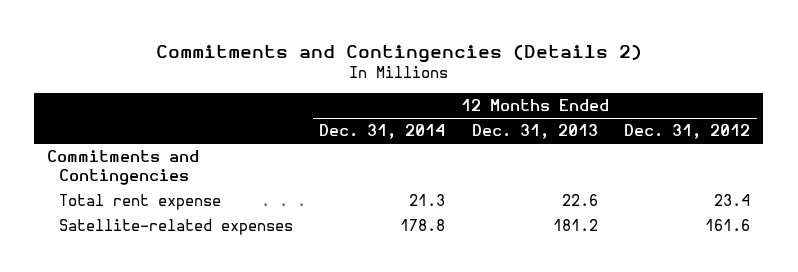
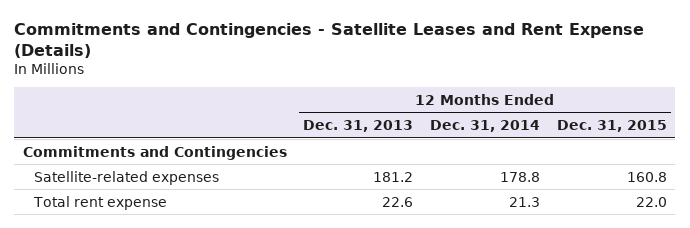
- Commitments and Contingencies (Details 2)
+ Commitments and Contingencies - Satellite Leases and Rent Expense (Details)
- | 12 Months Ended Dec. 31, 2014 | 12 Months Ended Dec. 31, 2013 | 12 Months Ended Dec. 31, 2012
+ | 12 Months Ended Dec. 31, 2013 | 12 Months Ended Dec. 31, 2014 | 12 Months Ended Dec. 31, 2015
moved down: Total rent expense | 22.6 | 21.3 | 22.0

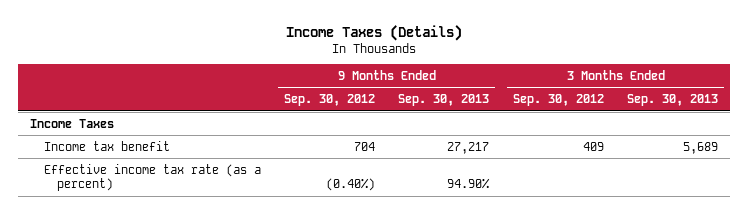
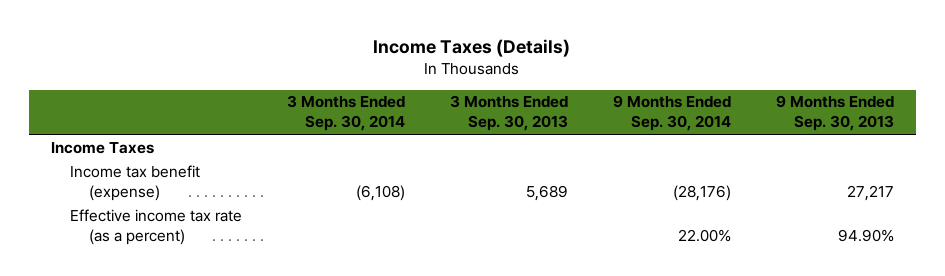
- | 9 Months Ended Sep. 30, 2012 | 9 Months Ended Sep. 30, 2013 | 3 Months Ended Sep. 30, 2012 | 3 Months Ended Sep. 30, 2013
+ | 3 Months Ended Sep. 30, 2014 | 3 Months Ended Sep. 30, 2013 | 9 Months Ended Sep. 30, 2014 | 9 Months Ended Sep. 30, 2013
- Income tax benefit | 704 | 27,217 | 409 | 5,689
+ Income tax benefit (expense) | (6,108) | 5,689 | (28,176) | 27,217

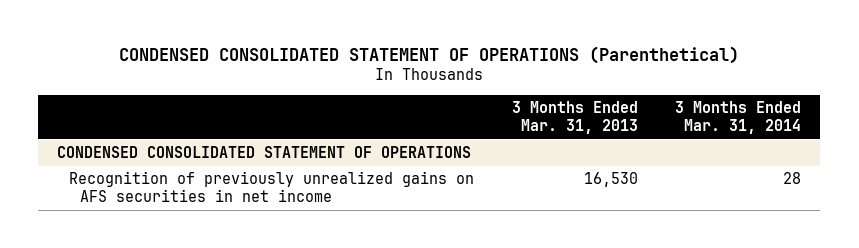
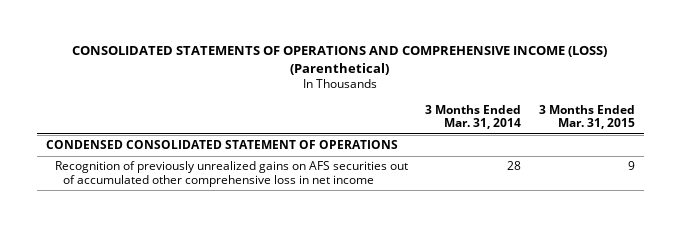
- CONDENSED CONSOLIDATED STATEMENT OF OPERATIONS (Parenthetical)
+ CONSOLIDATED STATEMENTS OF OPERATIONS AND COMPREHENSIVE INCOME (LOSS) (Parenthetical)
- | 3 Months Ended Mar. 31, 2013 | 3 Months Ended Mar. 31, 2014
+ | 3 Months Ended Mar. 31, 2014 | 3 Months Ended Mar. 31, 2015
- Recognition of previously unrealized gains on AFS securities in net income | 16,530 | 28
+ Recognition of previously unrealized gains on AFS securities out of accumulated other comprehensive loss in net income | 28 | 9

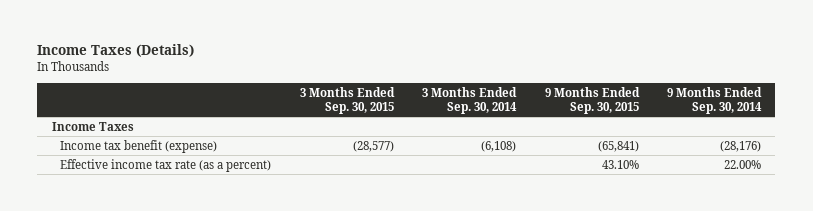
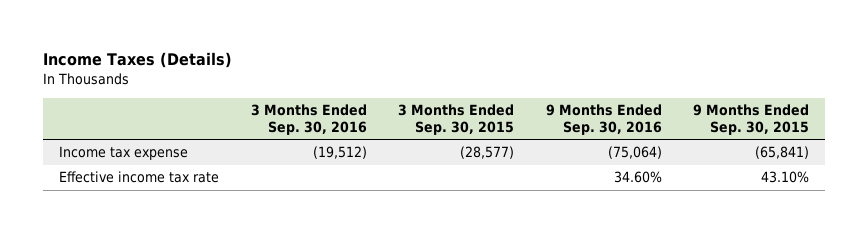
- | 3 Months Ended Sep. 30, 2015 | 3 Months Ended Sep. 30, 2014 | 9 Months Ended Sep. 30, 2015 | 9 Months Ended Sep. 30, 2014
+ | 3 Months Ended Sep. 30, 2016 | 3 Months Ended Sep. 30, 2015 | 9 Months Ended Sep. 30, 2016 | 9 Months Ended Sep. 30, 2015
- Income Taxes
- Income tax benefit (expense) | (28,577) | (6,108) | (65,841) | (28,176)
- Effective income tax rate (as a percent) | | | 43.10% | 22.00%
+ Income tax expense | (19,512) | (28,577) | (75,064) | (65,841)
+ Effective income tax rate | | | 34.60% | 43.10%

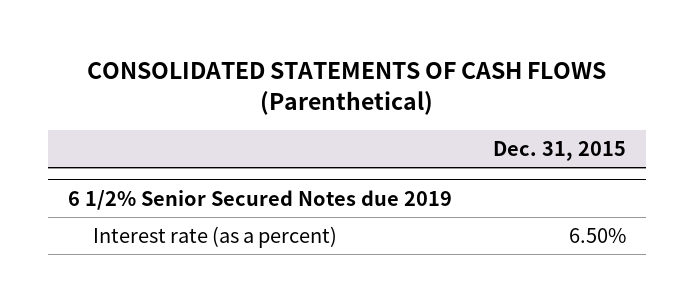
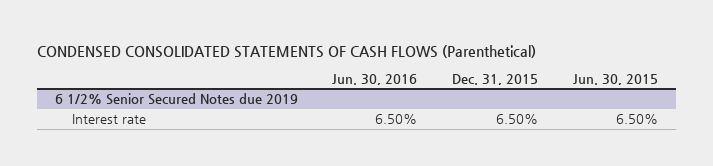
- CONSOLIDATED STATEMENTS OF CASH FLOWS (Parenthetical)
+ CONDENSED CONSOLIDATED STATEMENTS OF CASH FLOWS (Parenthetical)
- | Dec. 31, 2015
+ | Jun. 30, 2016 | Dec. 31, 2015 | Jun. 30, 2015
@ 6 1/2% Senior Secured Notes due 2019
- Interest rate (as a percent) | 6.50%
+ Interest rate | 6.50% | 6.50% | 6.50%

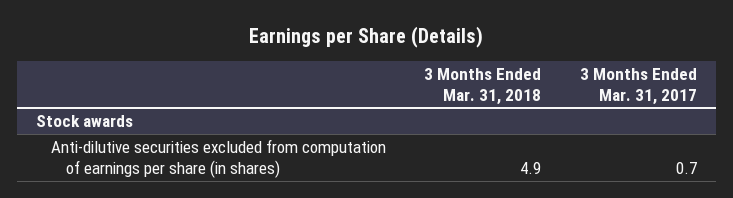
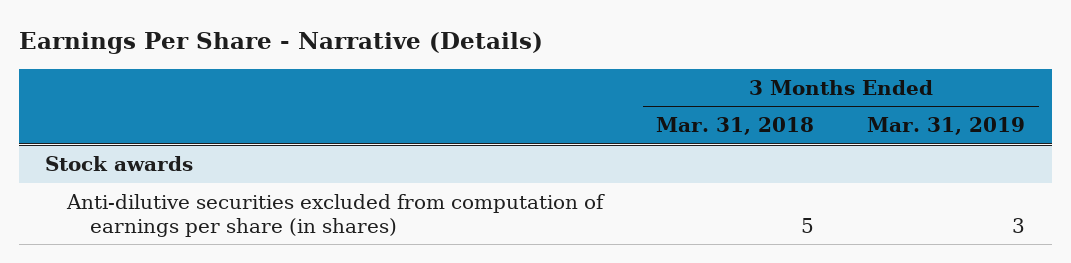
- Earnings per Share (Details)
+ Earnings Per Share - Narrative (Details)
- | 3 Months Ended Mar. 31, 2018 | 3 Months Ended Mar. 31, 2017
+ | 3 Months Ended Mar. 31, 2018 | 3 Months Ended Mar. 31, 2019
@ Stock awards
- Anti-dilutive securities excluded from computation of earnings per share (in shares) | 4.9 | 0.7
+ Anti-dilutive securities excluded from computation of earnings per share (in shares) | 5 | 3

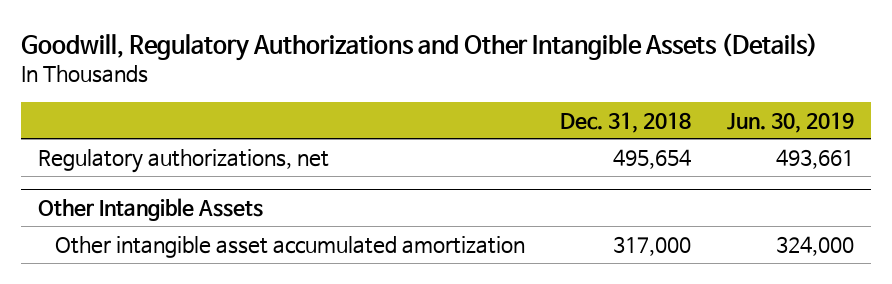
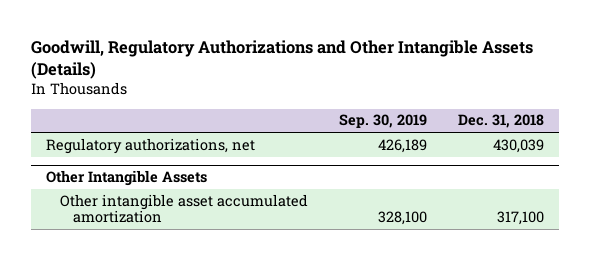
- | Dec. 31, 2018 | Jun. 30, 2019
+ | Sep. 30, 2019 | Dec. 31, 2018
- Regulatory authorizations, net | 495,654 | 493,661
+ Regulatory authorizations, net | 426,189 | 430,039
@ Other Intangible Assets
- Other intangible asset accumulated amortization | 317,000 | 324,000
+ Other intangible asset accumulated amortization | 328,100 | 317,100

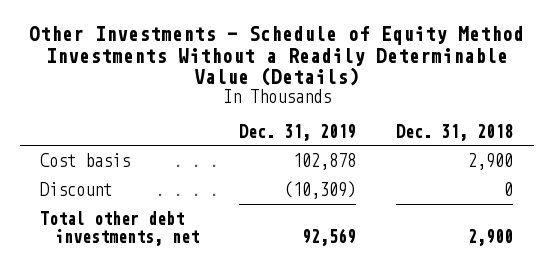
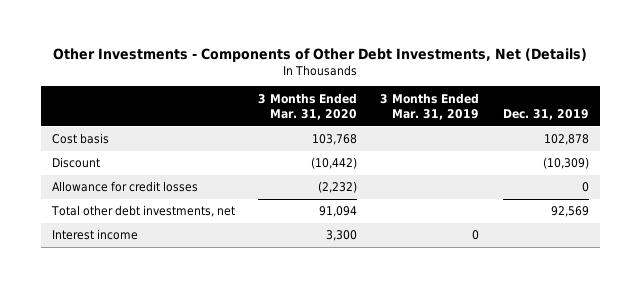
- Other Investments - Schedule of Equity Method Investments Without a Readily Determinable Value (Details)
+ Other Investments - Components of Other Debt Investments, Net (Details)
- | Dec. 31, 2019 | Dec. 31, 2018
+ | 3 Months Ended Mar. 31, 2020 | 3 Months Ended Mar. 31, 2019 | Dec. 31, 2019
+ Allowance for credit losses | (2,232) | | 0
+ Interest income | 3,300 | 0 |

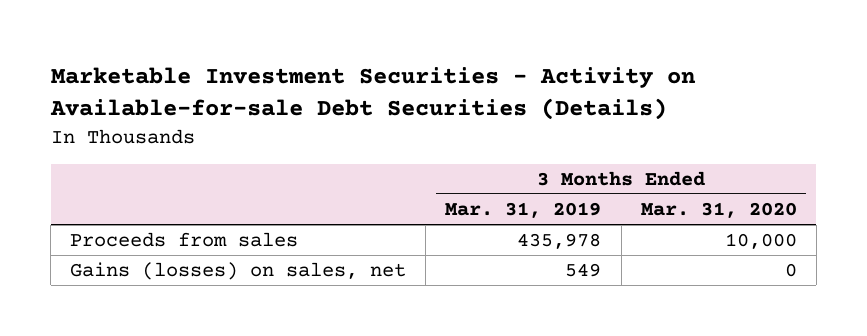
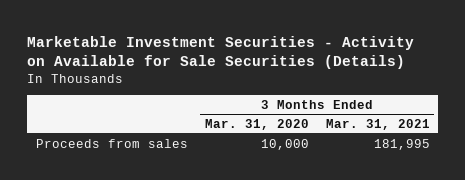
- Marketable Investment Securities - Activity on Available-for-sale Debt Securities (Details)
+ Marketable Investment Securities - Activity on Available for Sale Securities (Details)
- | 3 Months Ended Mar. 31, 2019 | 3 Months Ended Mar. 31, 2020
+ | 3 Months Ended Mar. 31, 2020 | 3 Months Ended Mar. 31, 2021
- Gains (losses) on sales, net | 549 | 0

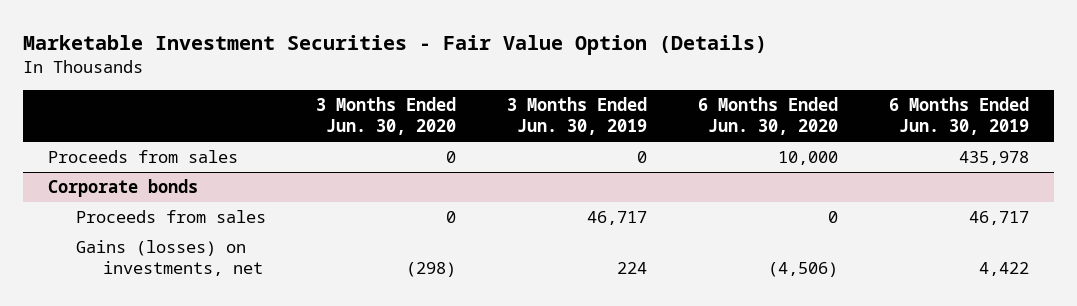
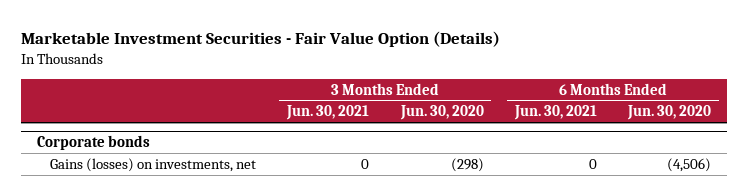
- | 3 Months Ended Jun. 30, 2020 | 3 Months Ended Jun. 30, 2019 | 6 Months Ended Jun. 30, 2020 | 6 Months Ended Jun. 30, 2019
+ | 3 Months Ended Jun. 30, 2021 | 3 Months Ended Jun. 30, 2020 | 6 Months Ended Jun. 30, 2021 | 6 Months Ended Jun. 30, 2020
- Proceeds from sales | 0 | 0 | 10,000 | 435,978
@ Corporate bonds
- Proceeds from sales | 0 | 46,717 | 0 | 46,717

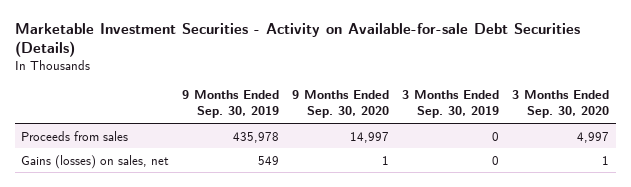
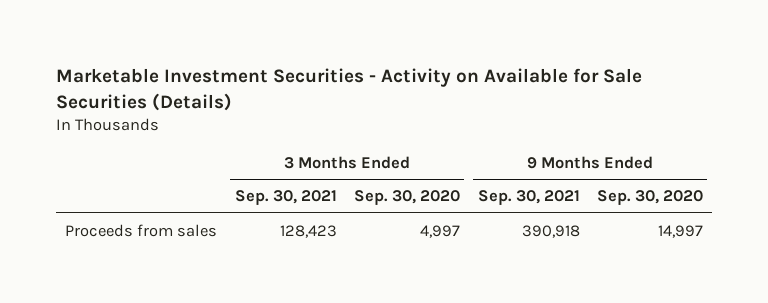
- Marketable Investment Securities - Activity on Available-for-sale Debt Securities (Details)
+ Marketable Investment Securities - Activity on Available for Sale Securities (Details)
- | 9 Months Ended Sep. 30, 2019 | 9 Months Ended Sep. 30, 2020 | 3 Months Ended Sep. 30, 2019 | 3 Months Ended Sep. 30, 2020
+ | 3 Months Ended Sep. 30, 2021 | 3 Months Ended Sep. 30, 2020 | 9 Months Ended Sep. 30, 2021 | 9 Months Ended Sep. 30, 2020
- Gains (losses) on sales, net | 549 | 1 | 0 | 1

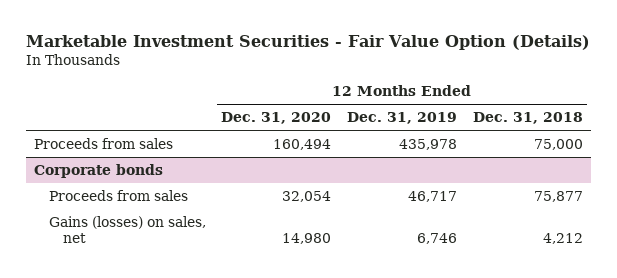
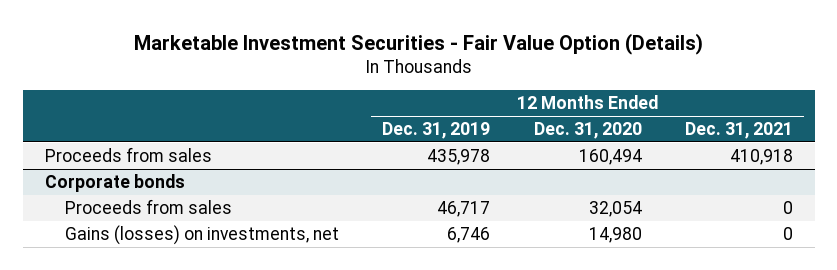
- | 12 Months Ended Dec. 31, 2020 | 12 Months Ended Dec. 31, 2019 | 12 Months Ended Dec. 31, 2018
+ | 12 Months Ended Dec. 31, 2019 | 12 Months Ended Dec. 31, 2020 | 12 Months Ended Dec. 31, 2021
@ Corporate bonds
- Gains (losses) on sales, net | 14,980 | 6,746 | 4,212
+ Gains (losses) on investments, net | 6,746 | 14,980 | 0

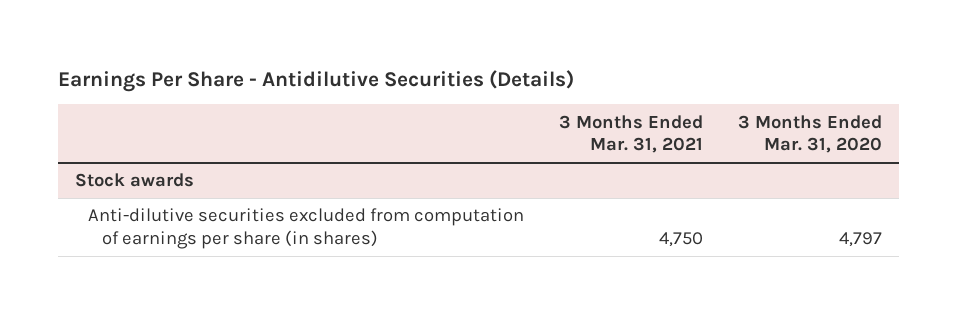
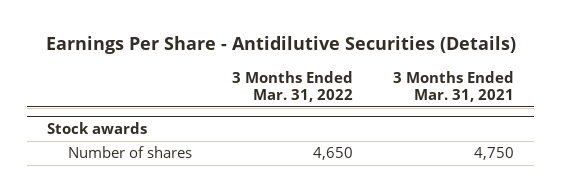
- | 3 Months Ended Mar. 31, 2021 | 3 Months Ended Mar. 31, 2020
+ | 3 Months Ended Mar. 31, 2022 | 3 Months Ended Mar. 31, 2021
@ Stock awards
- Anti-dilutive securities excluded from computation of earnings per share (in shares) | 4,750 | 4,797
+ Number of shares | 4,650 | 4,750

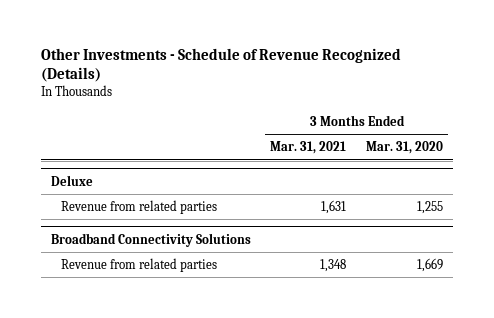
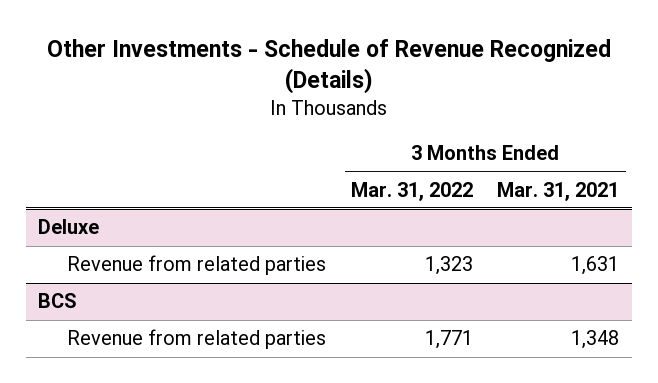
- | 3 Months Ended Mar. 31, 2021 | 3 Months Ended Mar. 31, 2020
+ | 3 Months Ended Mar. 31, 2022 | 3 Months Ended Mar. 31, 2021
- Broadband Connectivity Solutions
+ BCS

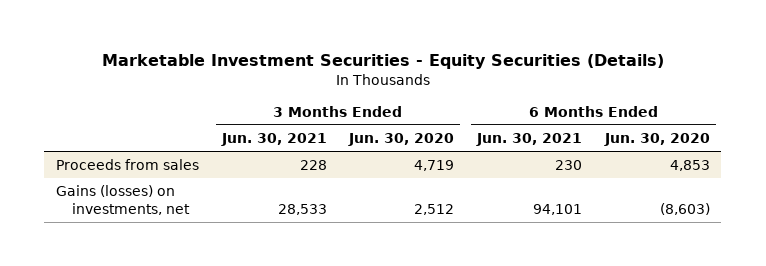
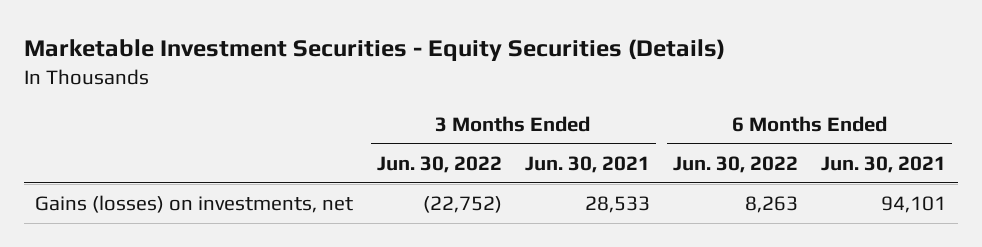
- | 3 Months Ended Jun. 30, 2021 | 3 Months Ended Jun. 30, 2020 | 6 Months Ended Jun. 30, 2021 | 6 Months Ended Jun. 30, 2020
+ | 3 Months Ended Jun. 30, 2022 | 3 Months Ended Jun. 30, 2021 | 6 Months Ended Jun. 30, 2022 | 6 Months Ended Jun. 30, 2021
- Proceeds from sales | 228 | 4,719 | 230 | 4,853

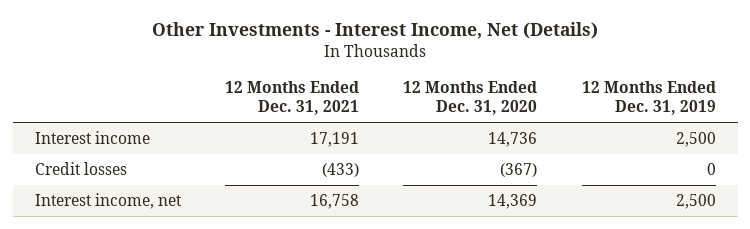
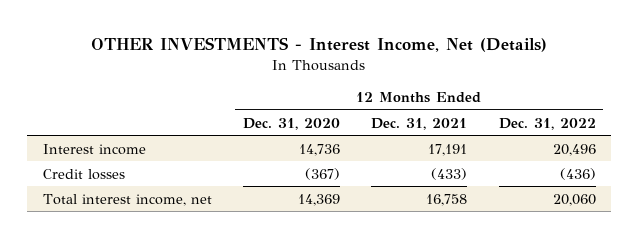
- Other Investments - Interest Income, Net (Details)
+ OTHER INVESTMENTS - Interest Income, Net (Details)
- | 12 Months Ended Dec. 31, 2021 | 12 Months Ended Dec. 31, 2020 | 12 Months Ended Dec. 31, 2019
+ | 12 Months Ended Dec. 31, 2020 | 12 Months Ended Dec. 31, 2021 | 12 Months Ended Dec. 31, 2022
- Interest income, net | 16,758 | 14,369 | 2,500
+ Total interest income, net | 14,369 | 16,758 | 20,060

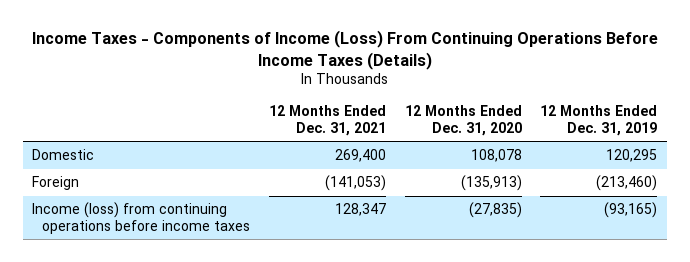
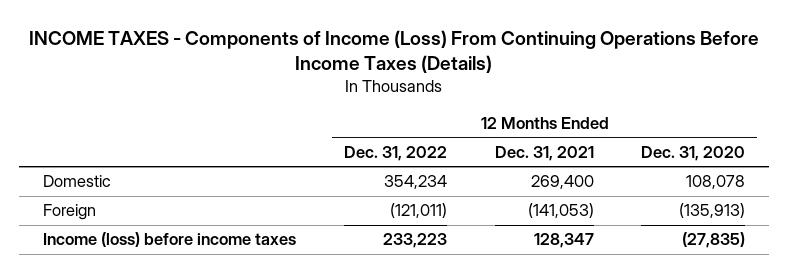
- Income Taxes - Components of Income (Loss) From Continuing Operations Before Income Taxes (Details)
+ INCOME TAXES - Components of Income (Loss) From Continuing Operations Before Income Taxes (Details)
- | 12 Months Ended Dec. 31, 2021 | 12 Months Ended Dec. 31, 2020 | 12 Months Ended Dec. 31, 2019
+ | 12 Months Ended Dec. 31, 2022 | 12 Months Ended Dec. 31, 2021 | 12 Months Ended Dec. 31, 2020
- Income (loss) from continuing operations before income taxes | 128,347 | (27,835) | (93,165)
+ Income (loss) before income taxes | 233,223 | 128,347 | (27,835)

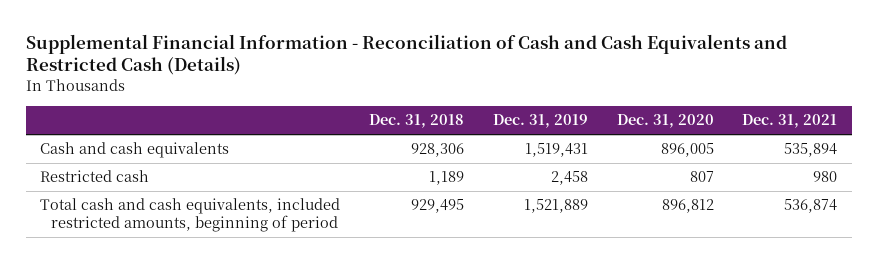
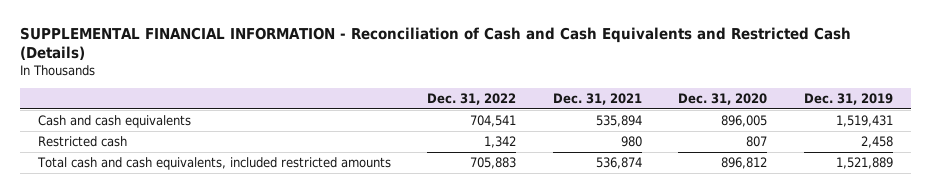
- Supplemental Financial Information - Reconciliation of Cash and Cash Equivalents and Restricted Cash (Details)
+ SUPPLEMENTAL FINANCIAL INFORMATION - Reconciliation of Cash and Cash Equivalents and Restricted Cash (Details)
- | Dec. 31, 2018 | Dec. 31, 2019 | Dec. 31, 2020 | Dec. 31, 2021
+ | Dec. 31, 2022 | Dec. 31, 2021 | Dec. 31, 2020 | Dec. 31, 2019
- Total cash and cash equivalents, included restricted amounts, beginning of period | 929,495 | 1,521,889 | 896,812 | 536,874
+ Total cash and cash equivalents, included restricted amounts | 705,883 | 536,874 | 896,812 | 1,521,889

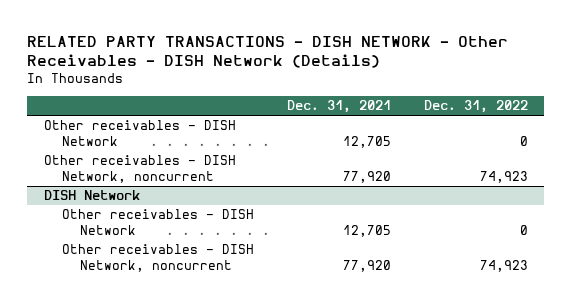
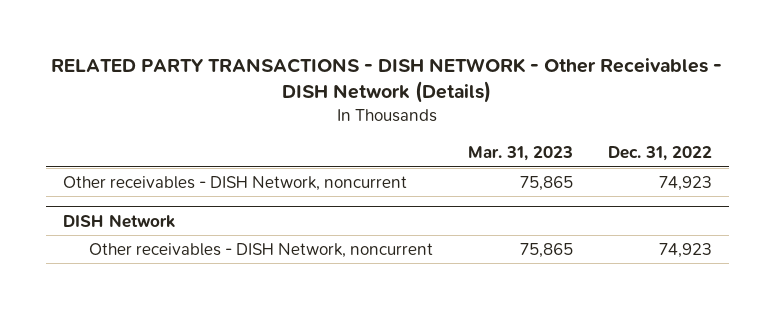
- | Dec. 31, 2021 | Dec. 31, 2022
+ | Mar. 31, 2023 | Dec. 31, 2022
- Other receivables - DISH Network | 12,705 | 0
@ DISH Network
- Other receivables - DISH Network | 12,705 | 0

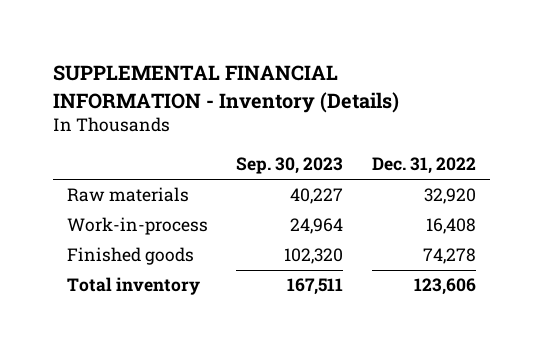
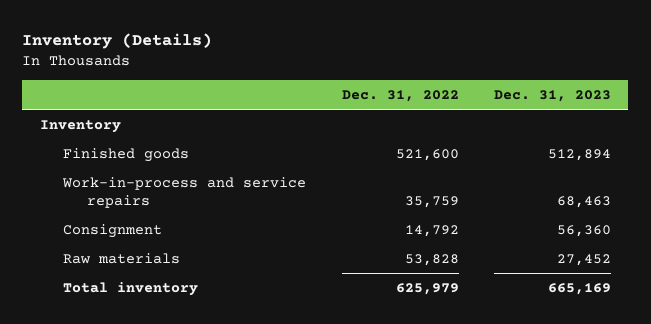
- SUPPLEMENTAL FINANCIAL INFORMATION - Inventory (Details)
+ Inventory (Details)
- | Sep. 30, 2023 | Dec. 31, 2022
+ | Dec. 31, 2022 | Dec. 31, 2023
- Raw materials | 40,227 | 32,920
- Work-in-process | 24,964 | 16,408
- Finished goods | 102,320 | 74,278
- Total inventory | 167,511 | 123,606
+ Inventory
+ Finished goods | 521,600 | 512,894
+ Work-in-process and service repairs | 35,759 | 68,463
+ Consignment | 14,792 | 56,360
+ Raw materials | 53,828 | 27,452
+ Total inventory | 625,979 | 665,169

